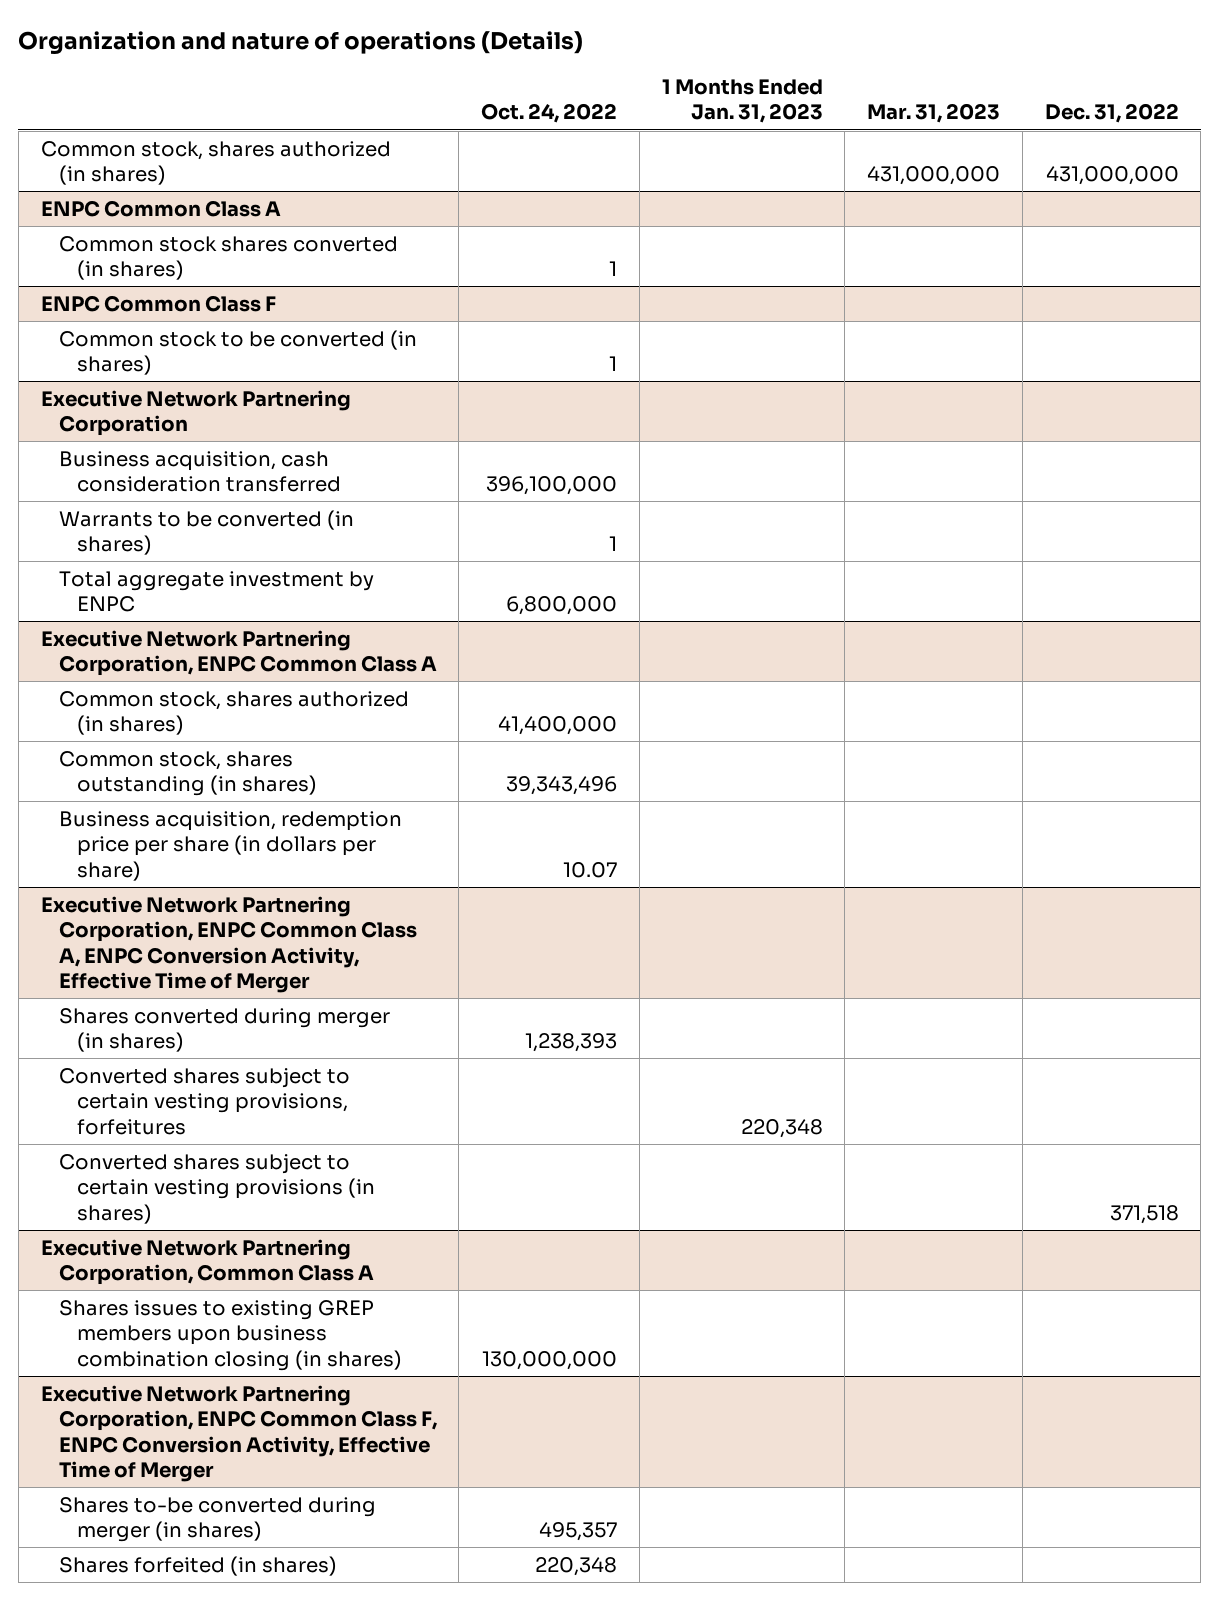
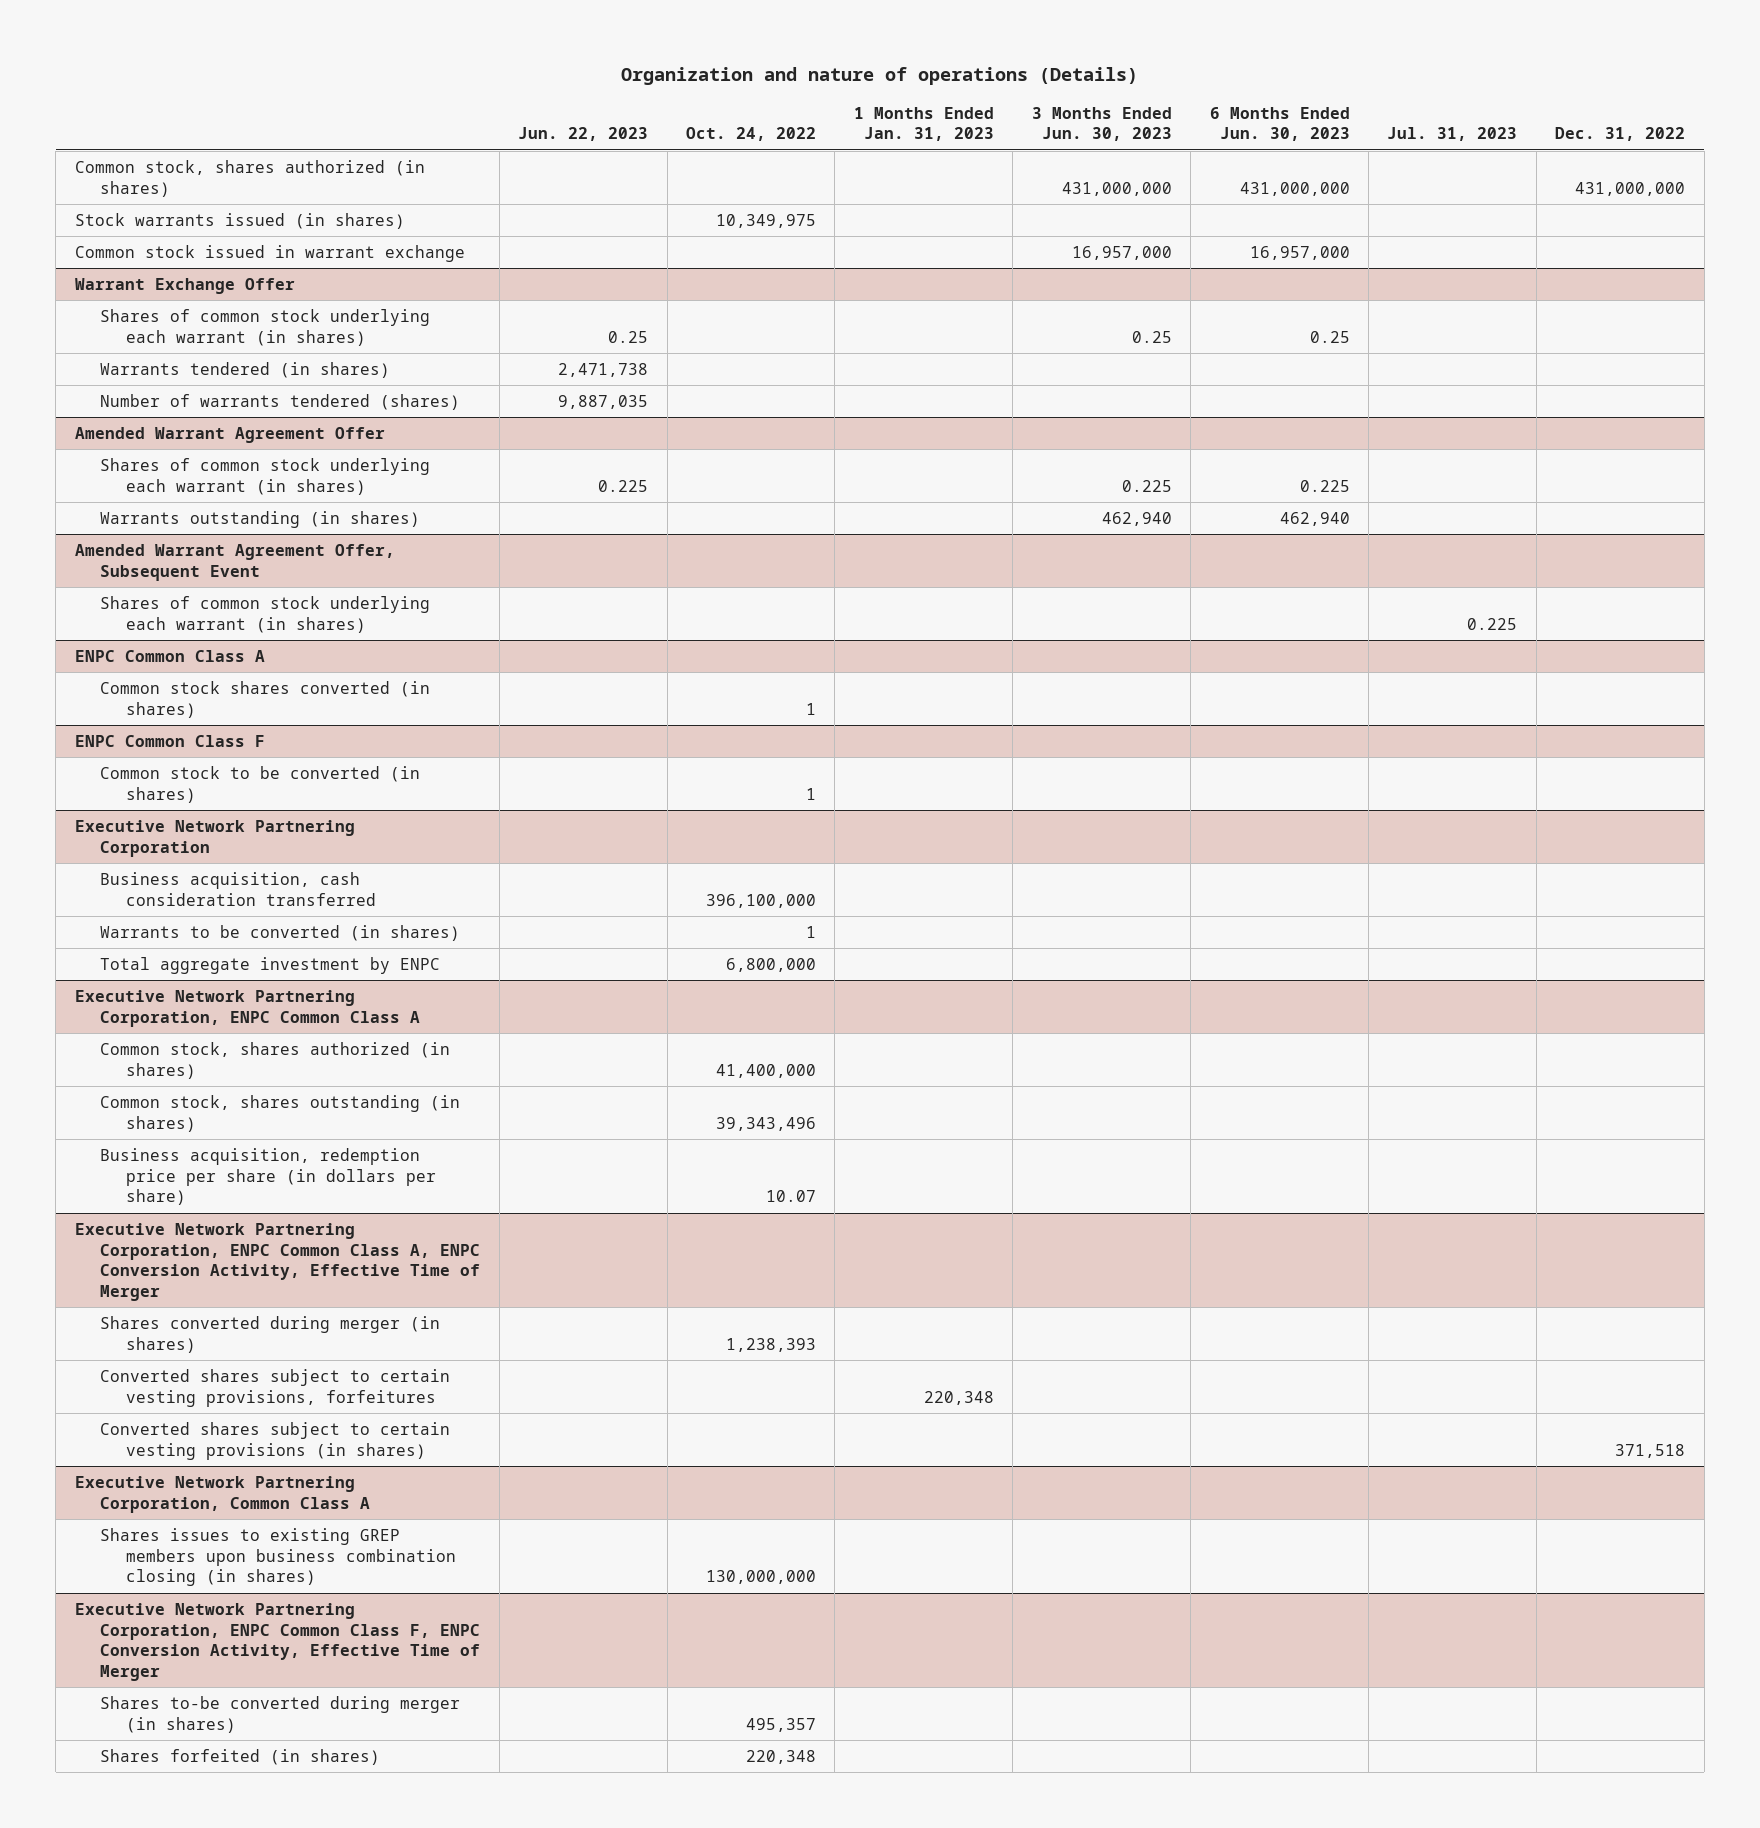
- | Oct. 24, 2022 | 1 Months Ended Jan. 31, 2023 | Mar. 31, 2023 | Dec. 31, 2022
+ | Jun. 22, 2023 | Oct. 24, 2022 | 1 Months Ended Jan. 31, 2023 | 3 Months Ended Jun. 30, 2023 | 6 Months Ended Jun. 30, 2023 | Jul. 31, 2023 | Dec. 31, 2022
+ Stock warrants issued (in shares) | | 10,349,975 | | | | |
+ Common stock issued in warrant exchange | | | | 16,957,000 | 16,957,000 | |
+ Warrant Exchange Offer
+ Shares of common stock underlying each warrant (in shares) | 0.25 | | | 0.25 | 0.25 | |
+ Warrants tendered (in shares) | 2,471,738 | | | | | |
+ Number of warrants tendered (shares) | 9,887,035 | | | | | |
+ Amended Warrant Agreement Offer
+ Shares of common stock underlying each warrant (in shares) | 0.225 | | | 0.225 | 0.225 | |
+ Warrants outstanding (in shares) | | | | 462,940 | 462,940 | |
+ Amended Warrant Agreement Offer, Subsequent Event
+ Shares of common stock underlying each warrant (in shares) | | | | | | 0.225 |

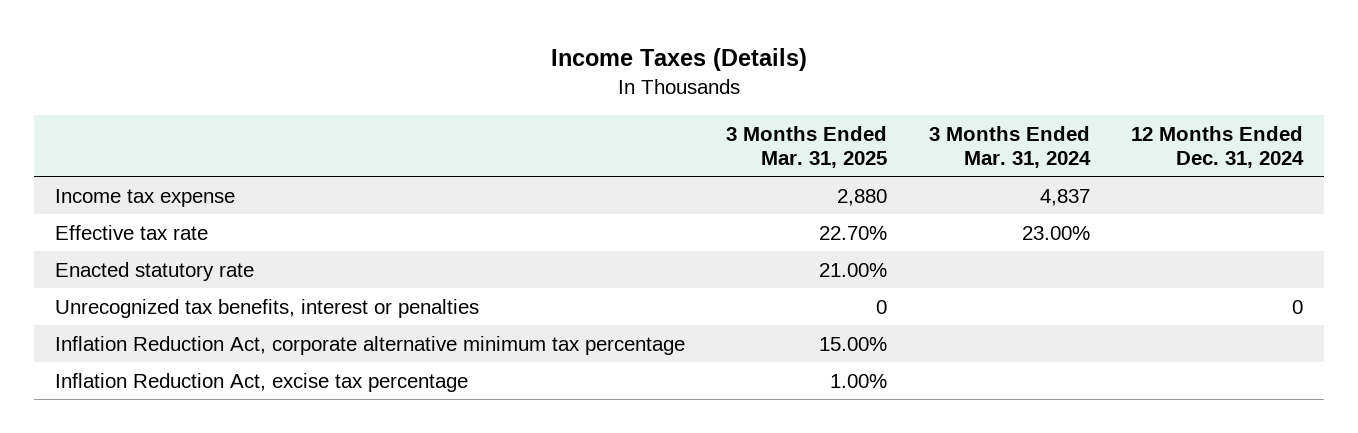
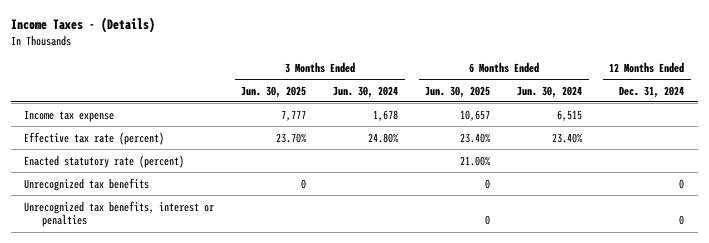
- Income Taxes (Details)
+ Income Taxes - (Details)
- | 3 Months Ended Mar. 31, 2025 | 3 Months Ended Mar. 31, 2024 | 12 Months Ended Dec. 31, 2024
+ | 3 Months Ended Jun. 30, 2025 | 3 Months Ended Jun. 30, 2024 | 6 Months Ended Jun. 30, 2025 | 6 Months Ended Jun. 30, 2024 | 12 Months Ended Dec. 31, 2024
- Effective tax rate | 22.70% | 23.00% |
- Enacted statutory rate | 21.00% | |
+ Effective tax rate (percent) | 23.70% | 24.80% | 23.40% | 23.40% |
+ Enacted statutory rate (percent) | | | 21.00% | |
+ Unrecognized tax benefits | 0 | | 0 | | 0
- Inflation Reduction Act, corporate alternative minimum tax percentage | 15.00% | |
- Inflation Reduction Act, excise tax percentage | 1.00% | |

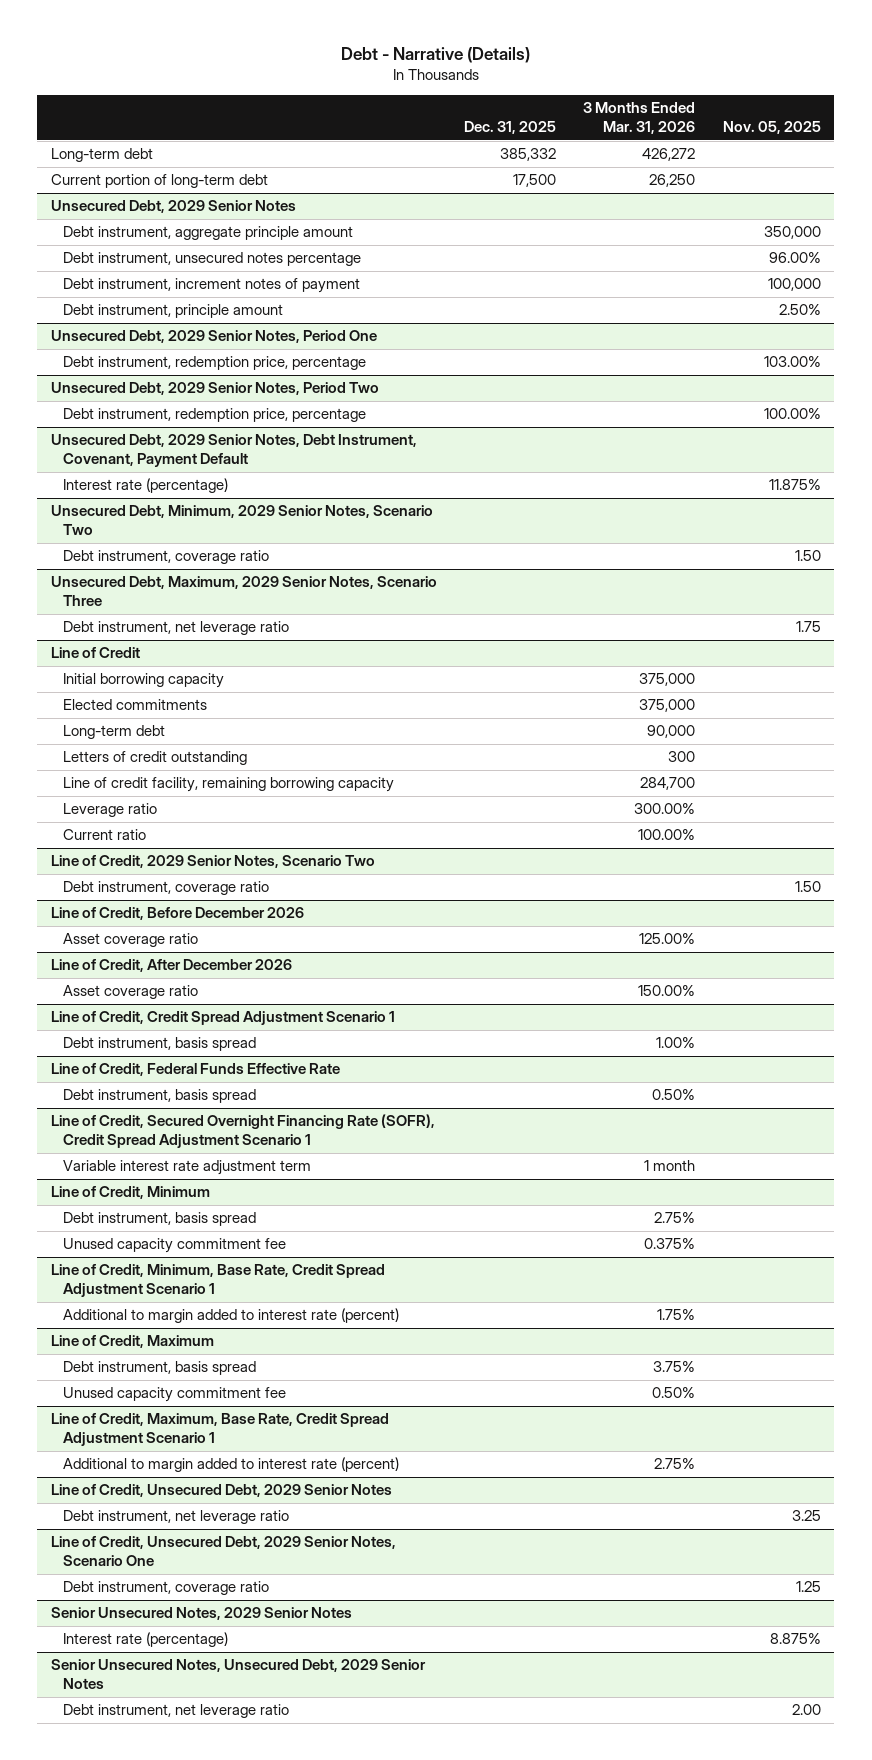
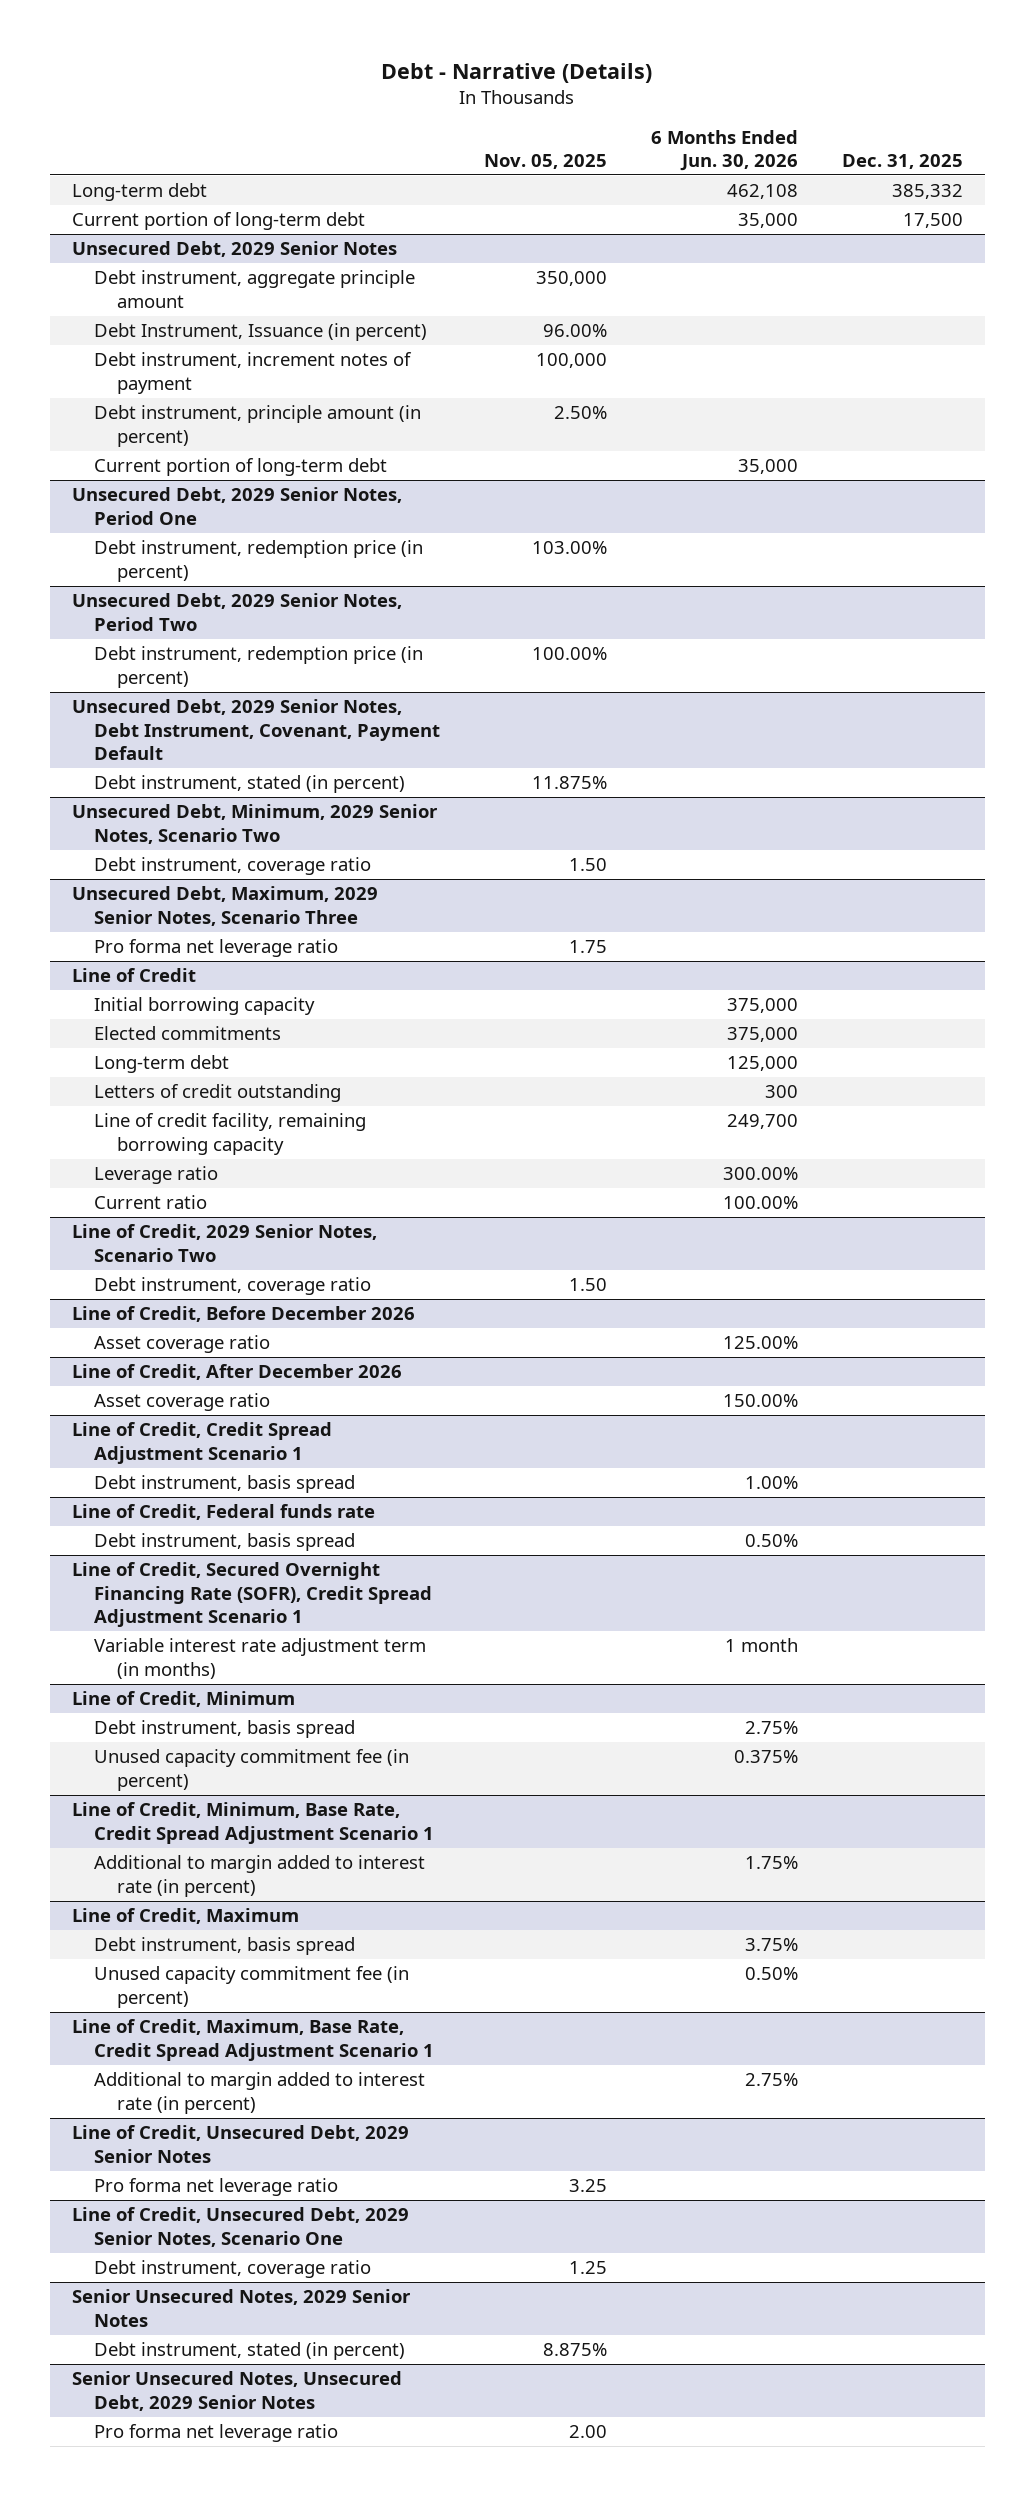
- | Dec. 31, 2025 | 3 Months Ended Mar. 31, 2026 | Nov. 05, 2025
+ | Nov. 05, 2025 | 6 Months Ended Jun. 30, 2026 | Dec. 31, 2025
@ Unsecured Debt, 2029 Senior Notes
- Debt instrument, unsecured notes percentage | | | 96.00%
+ Debt Instrument, Issuance (in percent) | 96.00% | |
- Debt instrument, principle amount | | | 2.50%
+ Debt instrument, principle amount (in percent) | 2.50% | |
+ Current portion of long-term debt | | 35,000 |
@ Unsecured Debt, 2029 Senior Notes, Period One
- Debt instrument, redemption price, percentage | | | 103.00%
+ Debt instrument, redemption price (in percent) | 103.00% | |
@ Unsecured Debt, 2029 Senior Notes, Period Two
- Debt instrument, redemption price, percentage | | | 100.00%
+ Debt instrument, redemption price (in percent) | 100.00% | |
@ Unsecured Debt, 2029 Senior Notes, Debt Instrument, Covenant, Payment Default
- Interest rate (percentage) | | | 11.875%
+ Debt instrument, stated (in percent) | 11.875% | |
@ Unsecured Debt, Maximum, 2029 Senior Notes, Scenario Three
- Debt instrument, net leverage ratio | | | 1.75
+ Pro forma net leverage ratio | 1.75 | |
- Line of Credit, Federal Funds Effective Rate
+ Line of Credit, Federal funds rate
@ Line of Credit, Secured Overnight Financing Rate (SOFR), Credit Spread Adjustment Scenario 1
- Variable interest rate adjustment term | | 1 month |
+ Variable interest rate adjustment term (in months) | | 1 month |
@ Line of Credit, Minimum
- Unused capacity commitment fee | | 0.375% |
+ Unused capacity commitment fee (in percent) | | 0.375% |
@ Line of Credit, Minimum, Base Rate, Credit Spread Adjustment Scenario 1
- Additional to margin added to interest rate (percent) | | 1.75% |
+ Additional to margin added to interest rate (in percent) | | 1.75% |
@ Line of Credit, Maximum
- Unused capacity commitment fee | | 0.50% |
+ Unused capacity commitment fee (in percent) | | 0.50% |
@ Line of Credit, Maximum, Base Rate, Credit Spread Adjustment Scenario 1
- Additional to margin added to interest rate (percent) | | 2.75% |
+ Additional to margin added to interest rate (in percent) | | 2.75% |
@ Line of Credit, Unsecured Debt, 2029 Senior Notes
- Debt instrument, net leverage ratio | | | 3.25
+ Pro forma net leverage ratio | 3.25 | |
@ Senior Unsecured Notes, 2029 Senior Notes
- Interest rate (percentage) | | | 8.875%
+ Debt instrument, stated (in percent) | 8.875% | |
@ Senior Unsecured Notes, Unsecured Debt, 2029 Senior Notes
- Debt instrument, net leverage ratio | | | 2.00
+ Pro forma net leverage ratio | 2.00 | |

